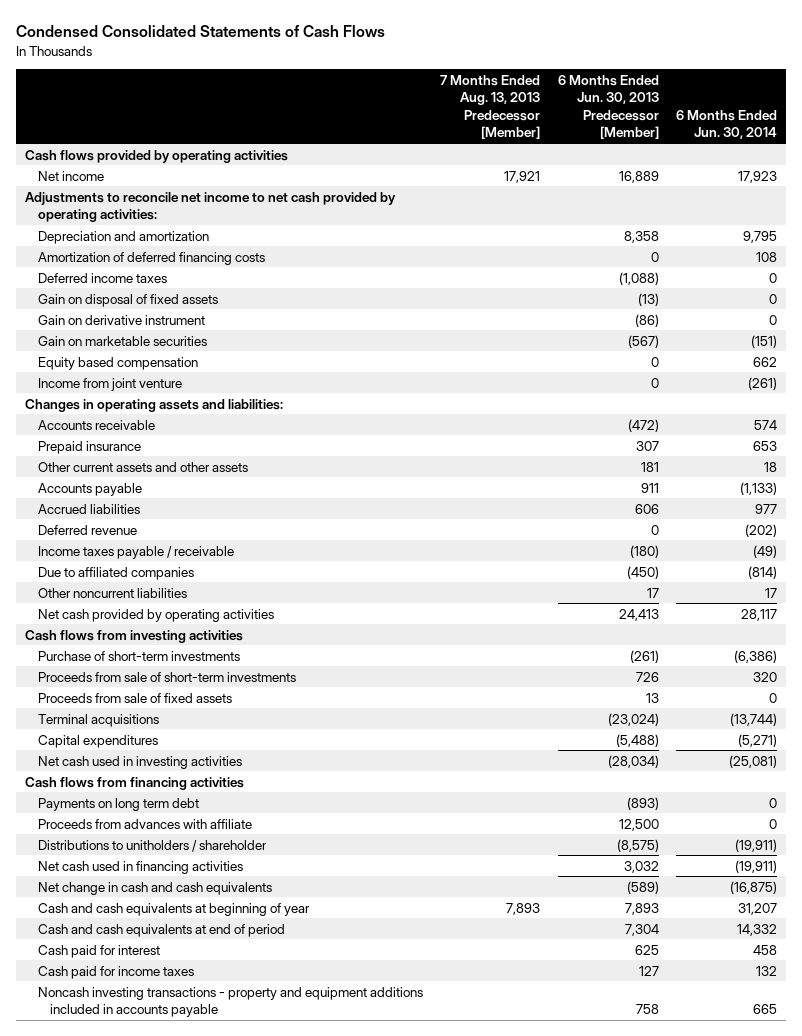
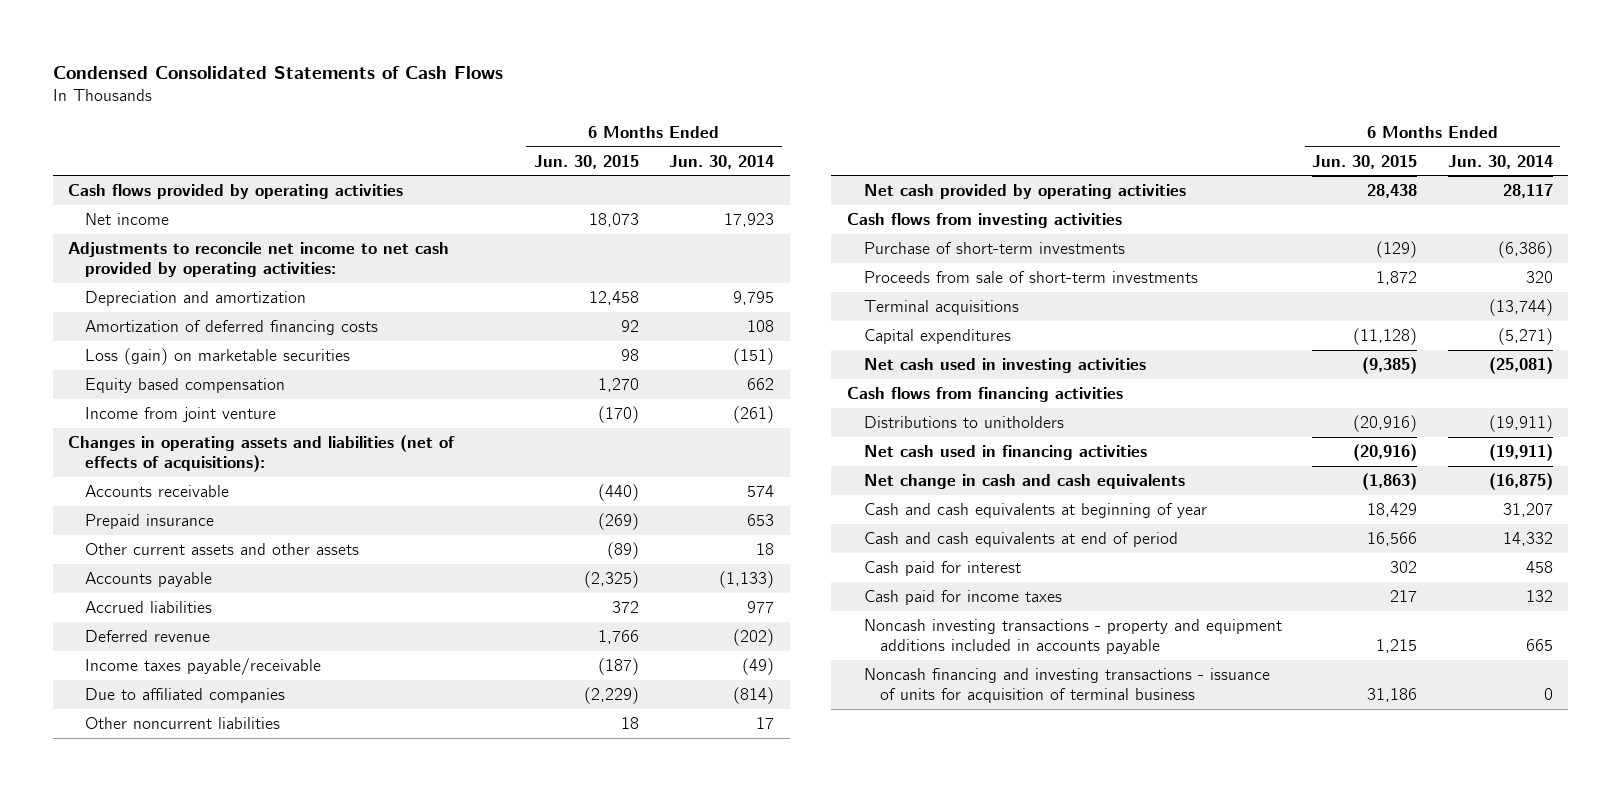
- | 7 Months Ended Aug. 13, 2013 Predecessor [Member] | 6 Months Ended Jun. 30, 2013 Predecessor [Member] | 6 Months Ended Jun. 30, 2014
+ | 6 Months Ended Jun. 30, 2015 | 6 Months Ended Jun. 30, 2014
- Deferred income taxes | | (1,088) | 0
- Gain on disposal of fixed assets | | (13) | 0
- Gain on derivative instrument | | (86) | 0
- Gain on marketable securities | | (567) | (151)
+ Loss (gain) on marketable securities | 98 | (151)
- Changes in operating assets and liabilities:
+ Changes in operating assets and liabilities (net of effects of acquisitions):
- Income taxes payable / receivable | | (180) | (49)
+ Income taxes payable/receivable | (187) | (49)
- Proceeds from sale of fixed assets | | 13 | 0
- Payments on long term debt | | (893) | 0
- Proceeds from advances with affiliate | | 12,500 | 0
- Distributions to unitholders / shareholder | | (8,575) | (19,911)
+ Distributions to unitholders | (20,916) | (19,911)
+ Noncash financing and investing transactions - issuance of units for acquisition of terminal business | 31,186 | 0

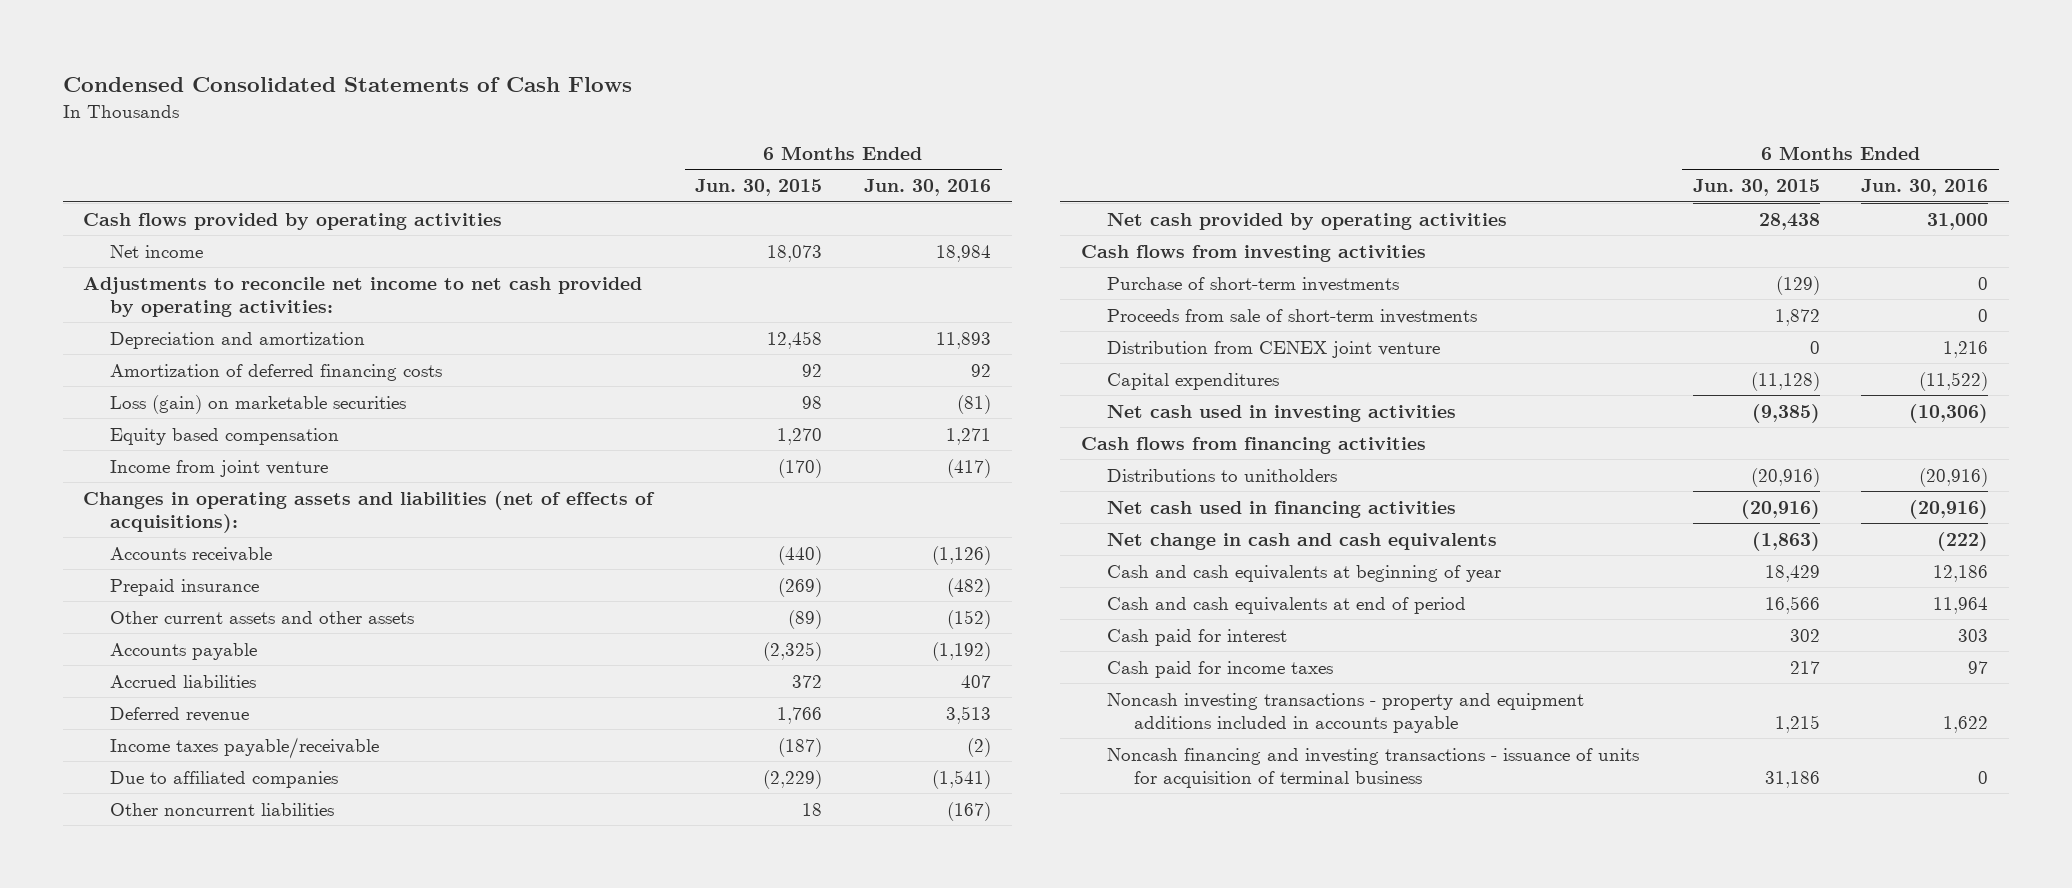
- | 6 Months Ended Jun. 30, 2015 | 6 Months Ended Jun. 30, 2014
+ | 6 Months Ended Jun. 30, 2015 | 6 Months Ended Jun. 30, 2016
- Terminal acquisitions | | (13,744)
+ Distribution from CENEX joint venture | 0 | 1,216

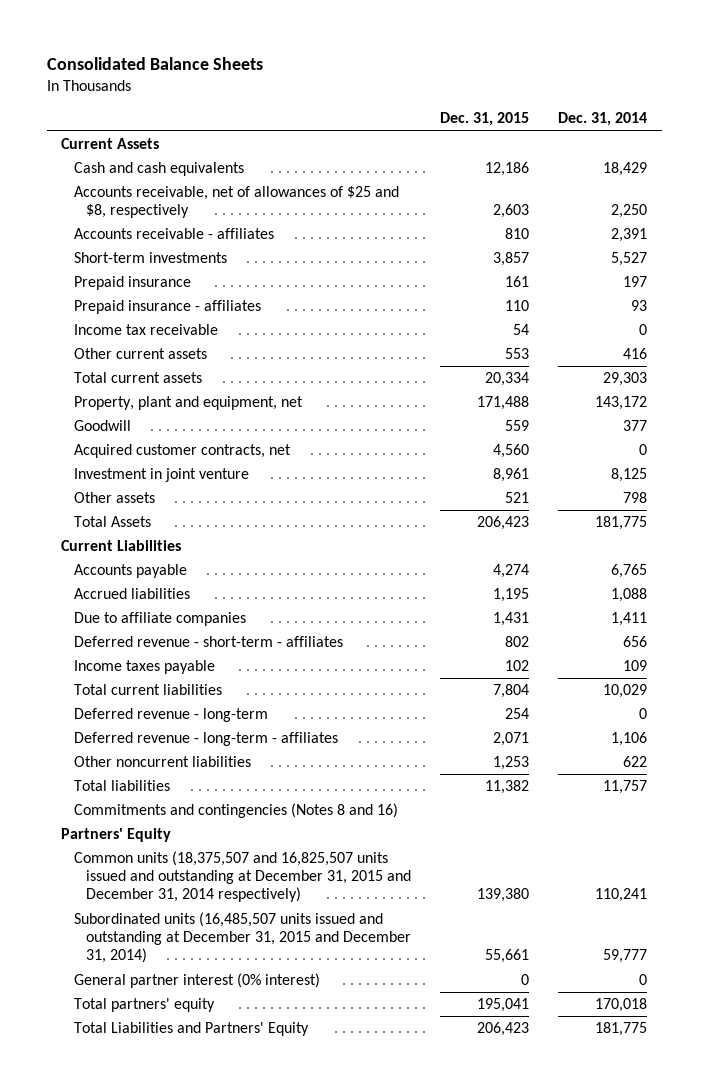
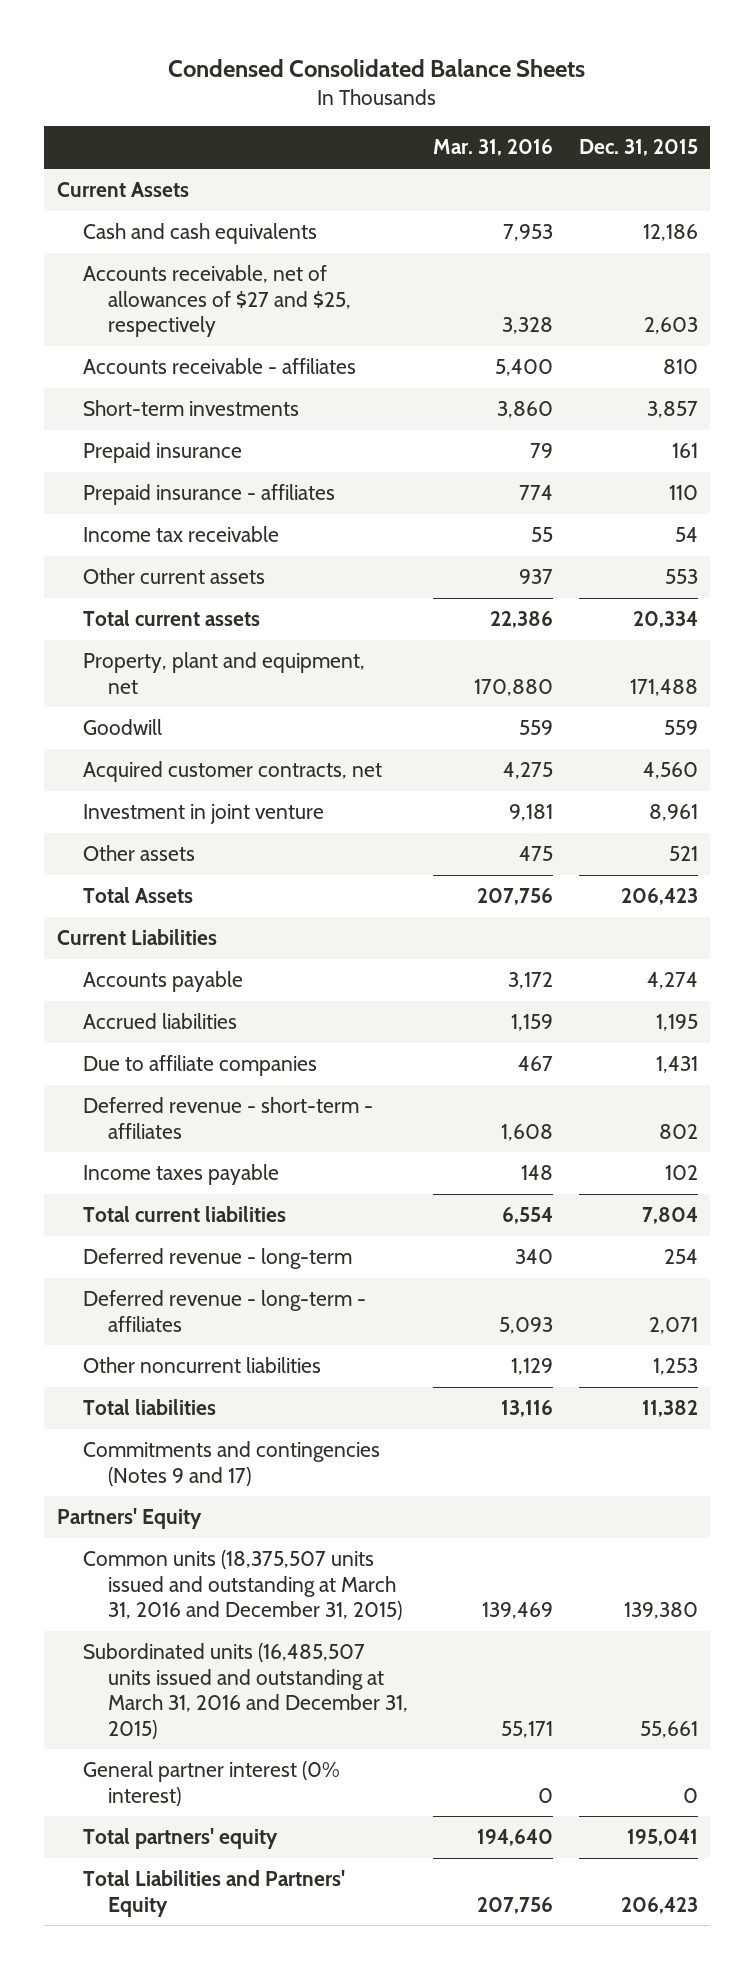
- Consolidated Balance Sheets
+ Condensed Consolidated Balance Sheets
- | Dec. 31, 2015 | Dec. 31, 2014
+ | Mar. 31, 2016 | Dec. 31, 2015
- Accounts receivable, net of allowances of $25 and $8, respectively | 2,603 | 2,250
+ Accounts receivable, net of allowances of $27 and $25, respectively | 3,328 | 2,603
- Commitments and contingencies (Notes 8 and 16)
+ Commitments and contingencies (Notes 9 and 17)
- Common units (18,375,507 and 16,825,507 units issued and outstanding at December 31, 2015 and December 31, 2014 respectively) | 139,380 | 110,241
- Subordinated units (16,485,507 units issued and outstanding at December 31, 2015 and December 31, 2014) | 55,661 | 59,777
+ Common units (18,375,507 units issued and outstanding at March 31, 2016 and December 31, 2015) | 139,469 | 139,380
+ Subordinated units (16,485,507 units issued and outstanding at March 31, 2016 and December 31, 2015) | 55,171 | 55,661

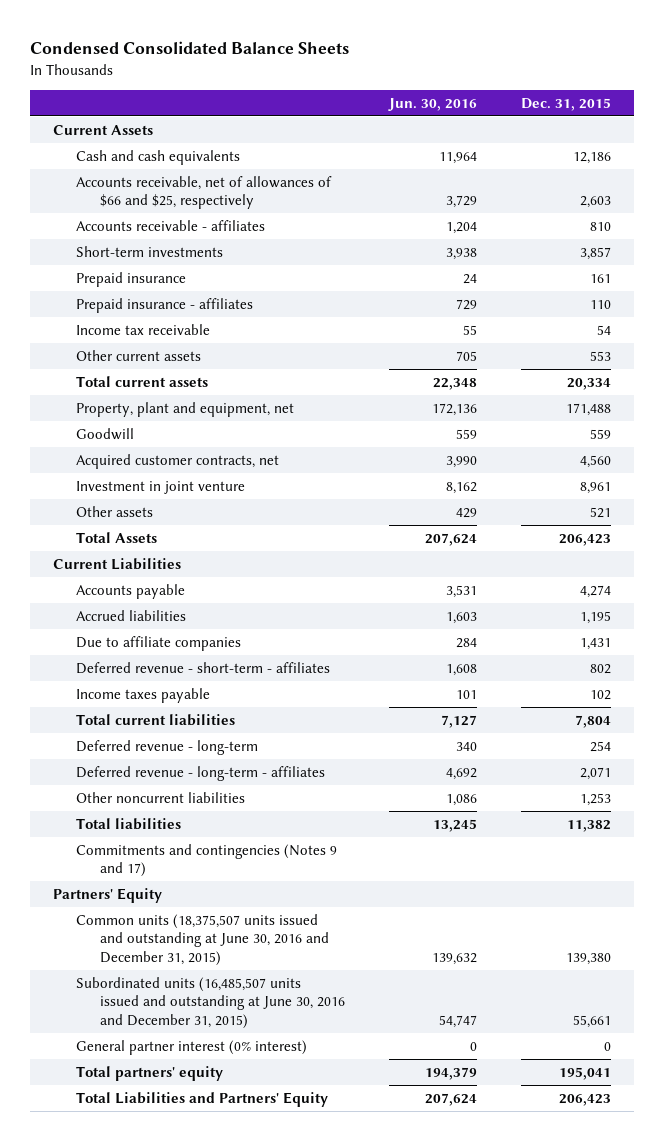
- | Mar. 31, 2016 | Dec. 31, 2015
+ | Jun. 30, 2016 | Dec. 31, 2015
- Accounts receivable, net of allowances of $27 and $25, respectively | 3,328 | 2,603
+ Accounts receivable, net of allowances of $66 and $25, respectively | 3,729 | 2,603
- Common units (18,375,507 units issued and outstanding at March 31, 2016 and December 31, 2015) | 139,469 | 139,380
- Subordinated units (16,485,507 units issued and outstanding at March 31, 2016 and December 31, 2015) | 55,171 | 55,661
+ Common units (18,375,507 units issued and outstanding at June 30, 2016 and December 31, 2015) | 139,632 | 139,380
+ Subordinated units (16,485,507 units issued and outstanding at June 30, 2016 and December 31, 2015) | 54,747 | 55,661

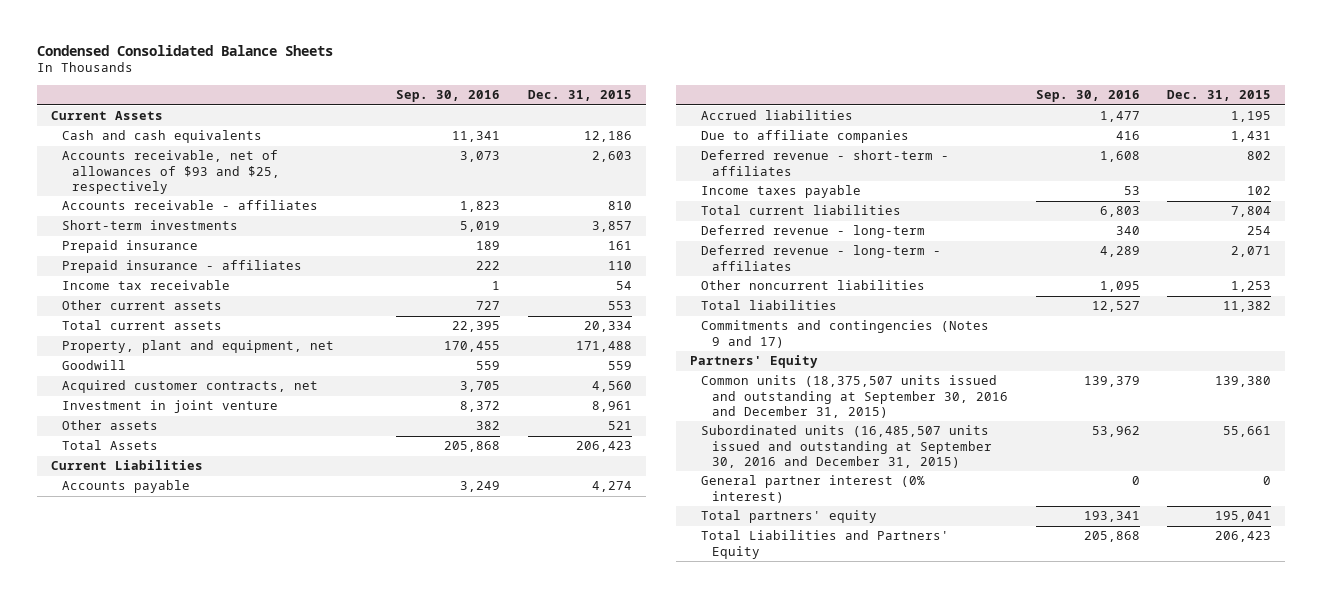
- | Jun. 30, 2016 | Dec. 31, 2015
+ | Sep. 30, 2016 | Dec. 31, 2015
- Accounts receivable, net of allowances of $66 and $25, respectively | 3,729 | 2,603
+ Accounts receivable, net of allowances of $93 and $25, respectively | 3,073 | 2,603
- Common units (18,375,507 units issued and outstanding at June 30, 2016 and December 31, 2015) | 139,632 | 139,380
- Subordinated units (16,485,507 units issued and outstanding at June 30, 2016 and December 31, 2015) | 54,747 | 55,661
+ Common units (18,375,507 units issued and outstanding at September 30, 2016 and December 31, 2015) | 139,379 | 139,380
+ Subordinated units (16,485,507 units issued and outstanding at September 30, 2016 and December 31, 2015) | 53,962 | 55,661

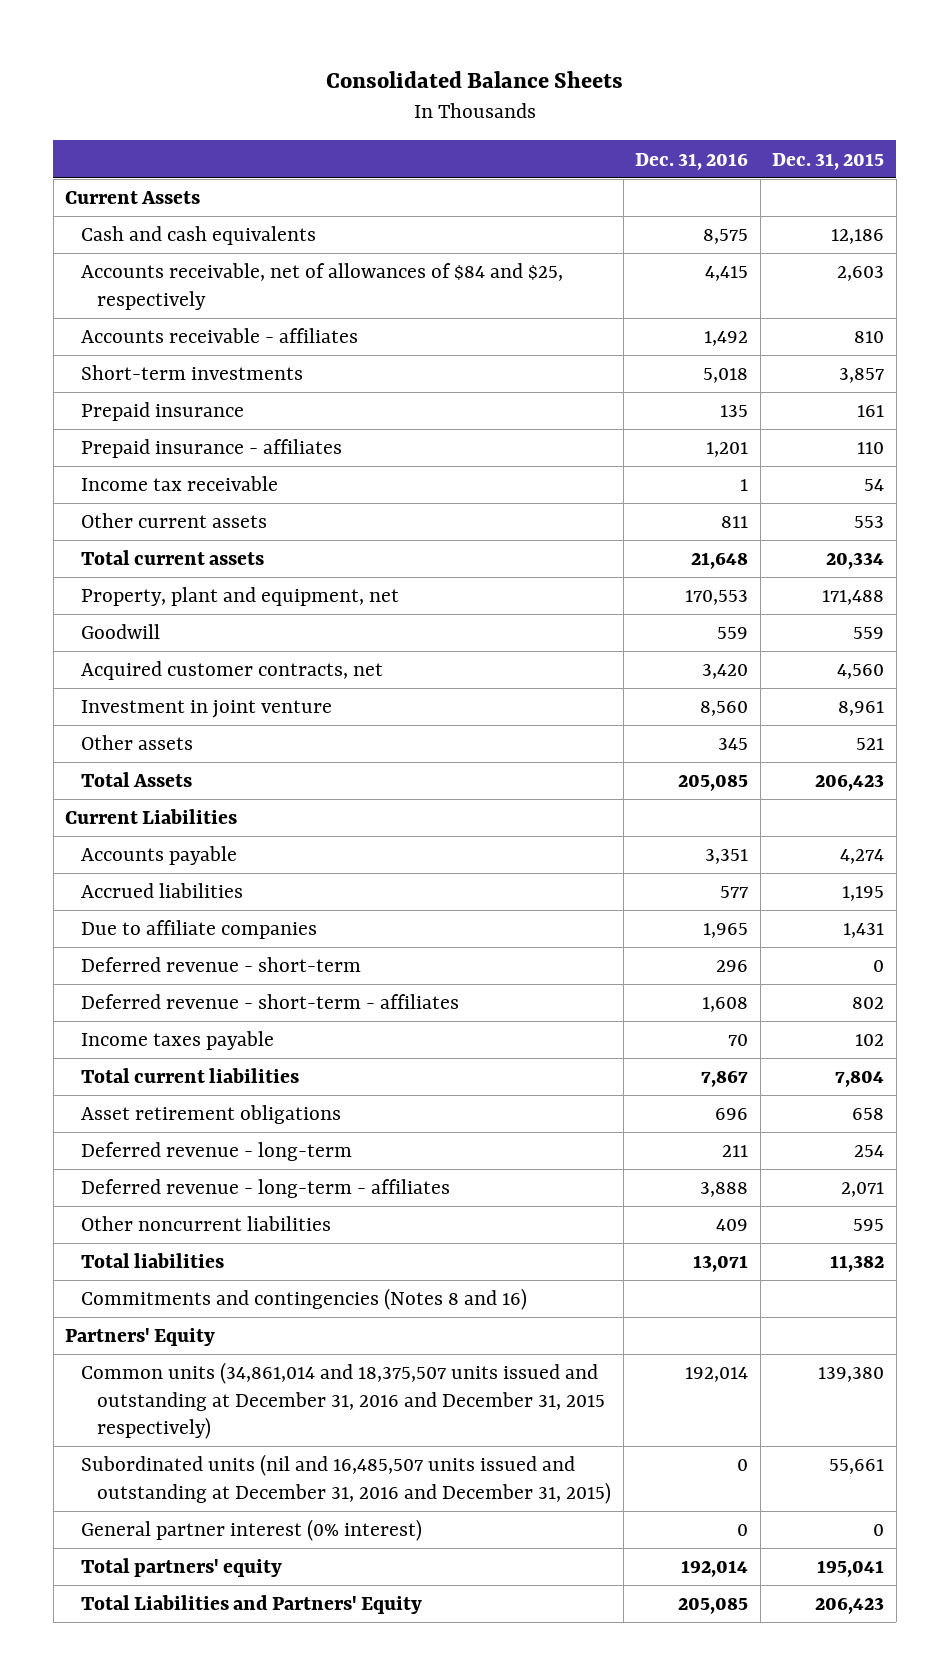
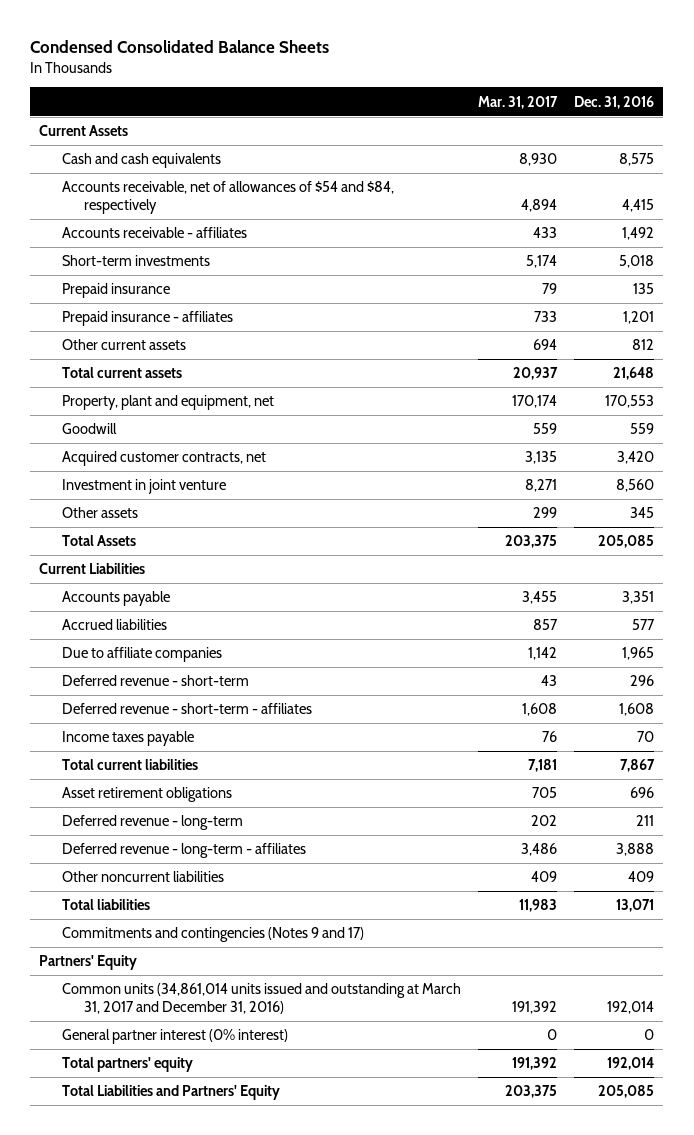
- Consolidated Balance Sheets
+ Condensed Consolidated Balance Sheets
- | Dec. 31, 2016 | Dec. 31, 2015
+ | Mar. 31, 2017 | Dec. 31, 2016
- Accounts receivable, net of allowances of $84 and $25, respectively | 4,415 | 2,603
+ Accounts receivable, net of allowances of $54 and $84, respectively | 4,894 | 4,415
- Income tax receivable | 1 | 54
- Other current assets | 811 | 553
+ Other current assets | 694 | 812
- Commitments and contingencies (Notes 8 and 16)
+ Commitments and contingencies (Notes 9 and 17)
- Common units (34,861,014 and 18,375,507 units issued and outstanding at December 31, 2016 and December 31, 2015 respectively) | 192,014 | 139,380
- Subordinated units (nil and 16,485,507 units issued and outstanding at December 31, 2016 and December 31, 2015) | 0 | 55,661
+ Common units (34,861,014 units issued and outstanding at March 31, 2017 and December 31, 2016) | 191,392 | 192,014

